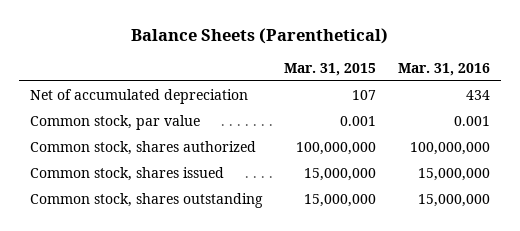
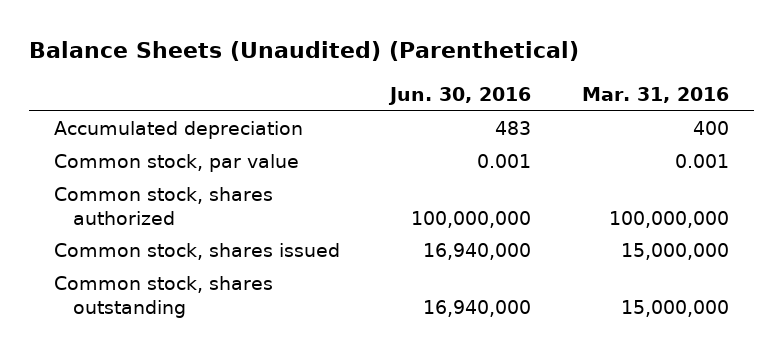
- Balance Sheets (Parenthetical)
+ Balance Sheets (Unaudited) (Parenthetical)
- | Mar. 31, 2015 | Mar. 31, 2016
+ | Jun. 30, 2016 | Mar. 31, 2016
- Net of accumulated depreciation | 107 | 434
+ Accumulated depreciation | 483 | 400

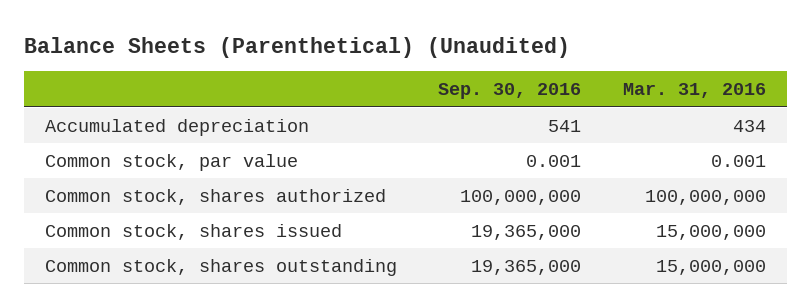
- Balance Sheets (Unaudited) (Parenthetical)
+ Balance Sheets (Parenthetical) (Unaudited)
- | Jun. 30, 2016 | Mar. 31, 2016
+ | Sep. 30, 2016 | Mar. 31, 2016
- Accumulated depreciation | 483 | 400
+ Accumulated depreciation | 541 | 434

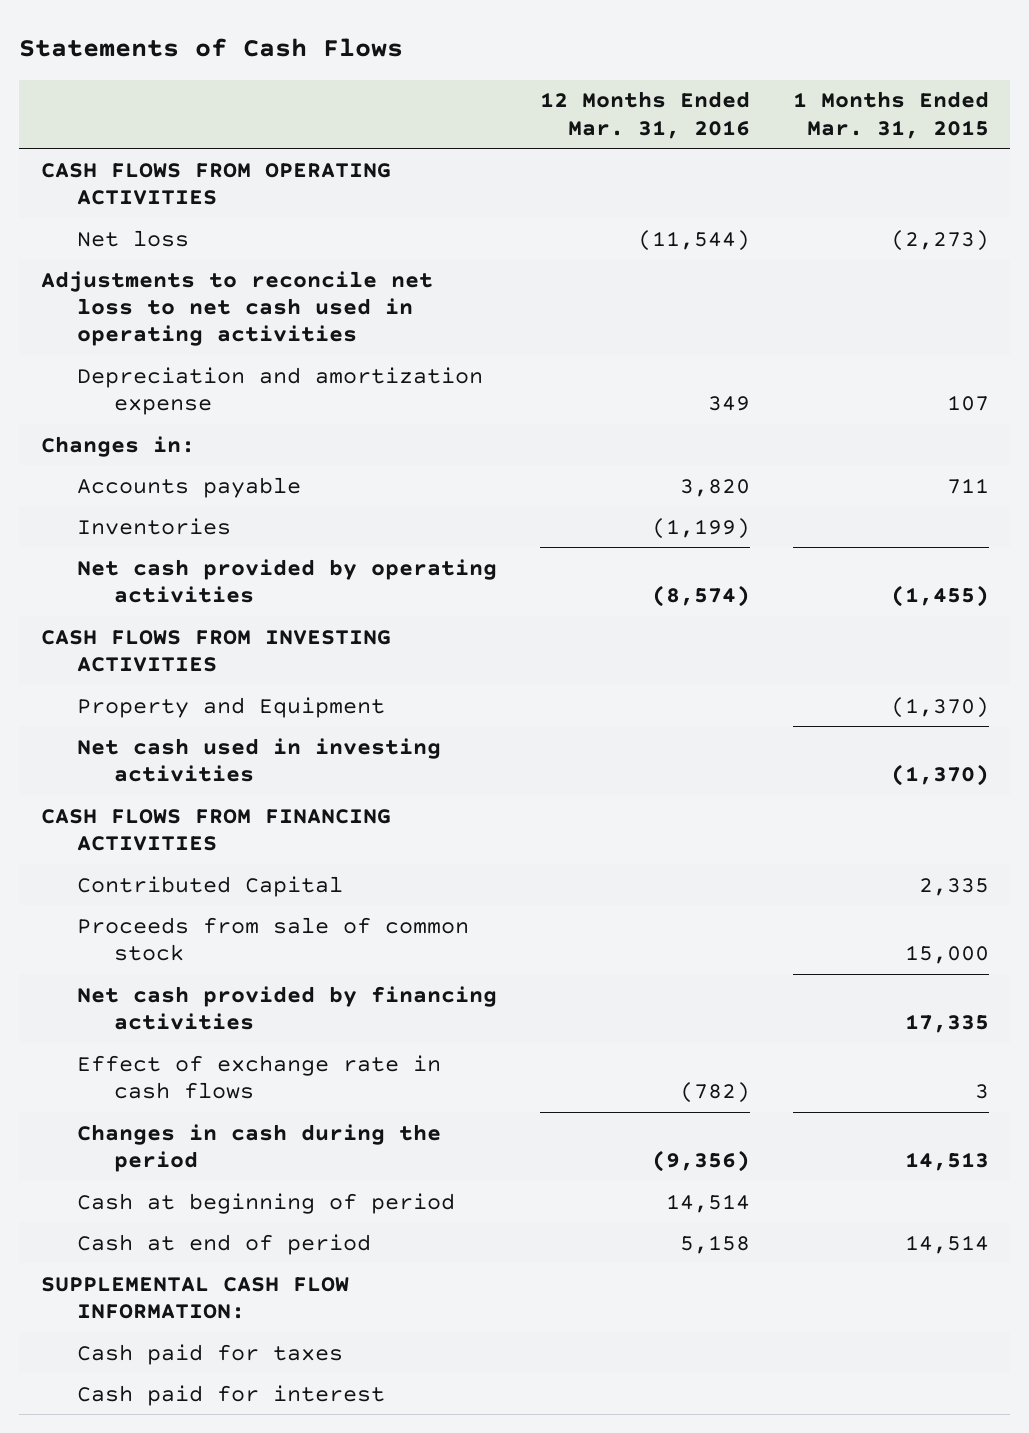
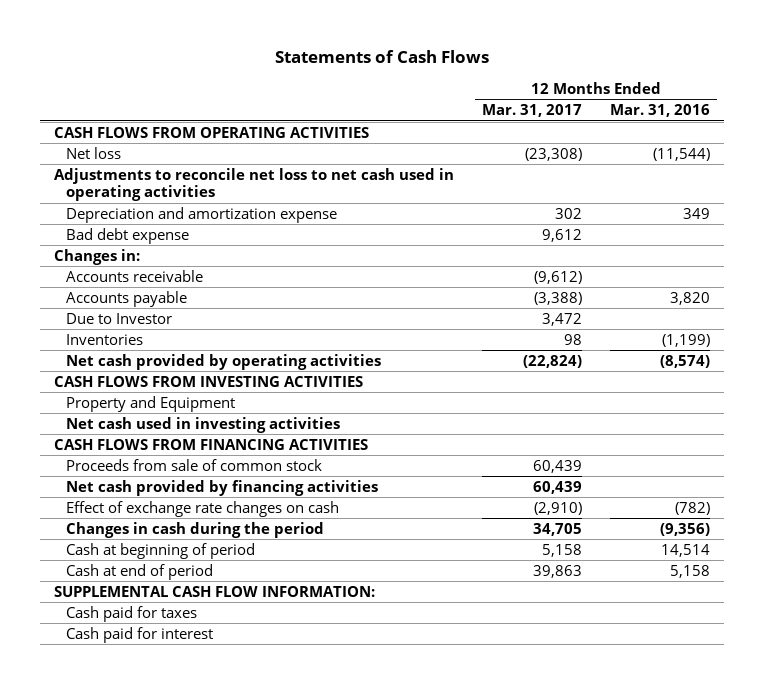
- | 12 Months Ended Mar. 31, 2016 | 1 Months Ended Mar. 31, 2015
+ | 12 Months Ended Mar. 31, 2017 | 12 Months Ended Mar. 31, 2016
+ Bad debt expense | 9,612 |
+ Accounts receivable | (9,612) |
+ Due to Investor | 3,472 |
- Contributed Capital | | 2,335
- Effect of exchange rate in cash flows | (782) | 3
+ Effect of exchange rate changes on cash | (2,910) | (782)

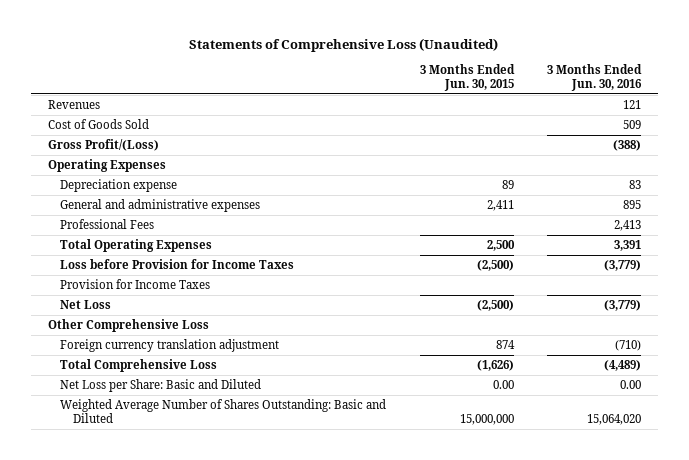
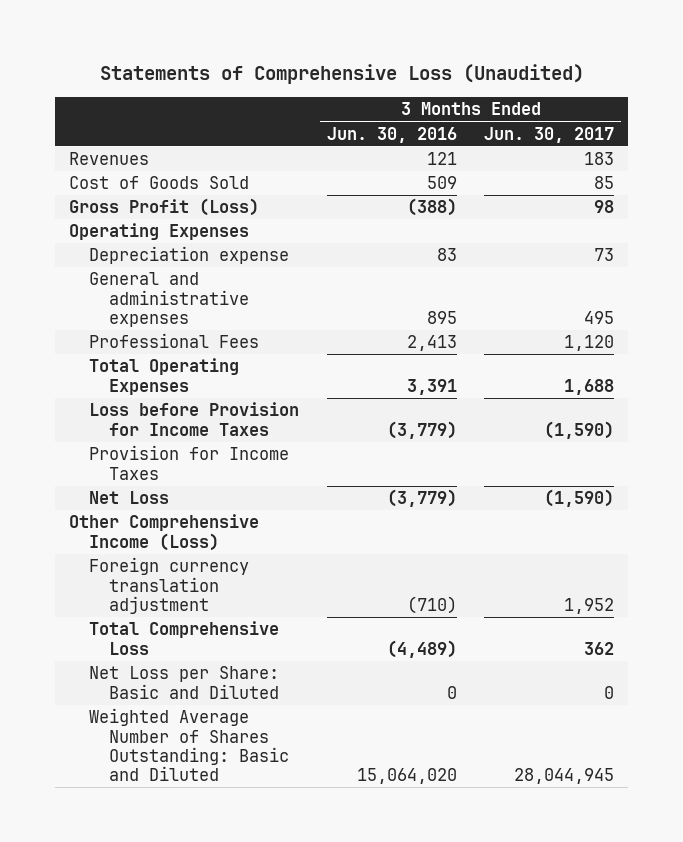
- | 3 Months Ended Jun. 30, 2015 | 3 Months Ended Jun. 30, 2016
+ | 3 Months Ended Jun. 30, 2016 | 3 Months Ended Jun. 30, 2017
- Gross Profit/(Loss) | | (388)
+ Gross Profit (Loss) | (388) | 98
- Other Comprehensive Loss
+ Other Comprehensive Income (Loss)
- Net Loss per Share: Basic and Diluted | 0.00 | 0.00
+ Net Loss per Share: Basic and Diluted | 0 | 0

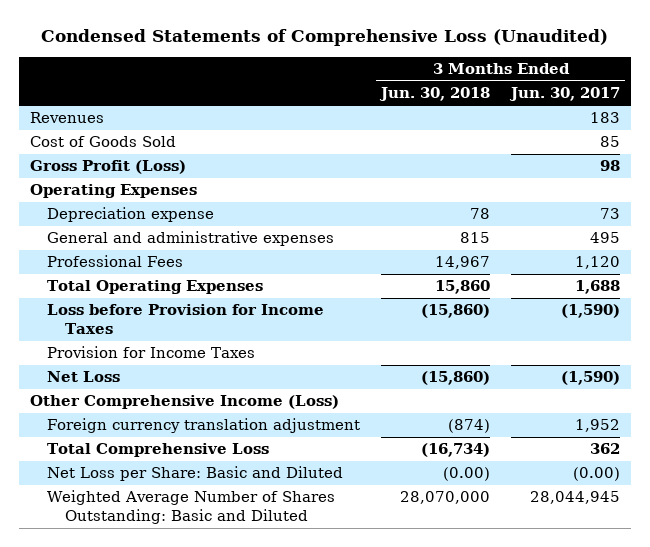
- Statements of Comprehensive Loss (Unaudited)
+ Condensed Statements of Comprehensive Loss (Unaudited)
- | 3 Months Ended Jun. 30, 2016 | 3 Months Ended Jun. 30, 2017
+ | 3 Months Ended Jun. 30, 2018 | 3 Months Ended Jun. 30, 2017
- Net Loss per Share: Basic and Diluted | 0 | 0
+ Net Loss per Share: Basic and Diluted | (0.00) | (0.00)

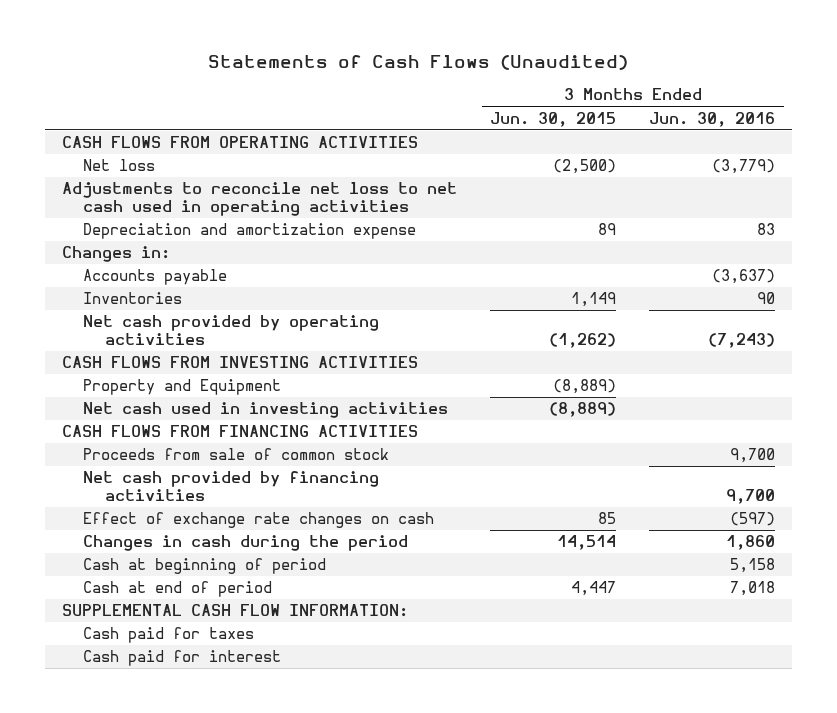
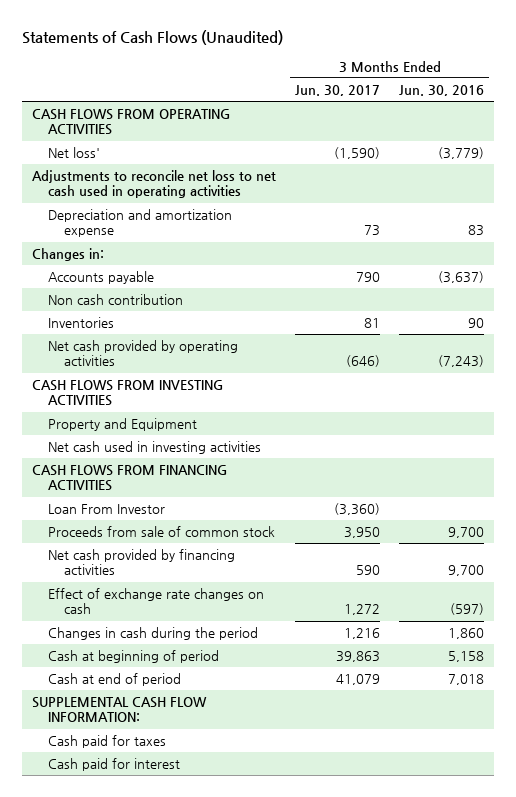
- | 3 Months Ended Jun. 30, 2015 | 3 Months Ended Jun. 30, 2016
+ | 3 Months Ended Jun. 30, 2017 | 3 Months Ended Jun. 30, 2016
- Net loss | (2,500) | (3,779)
+ Net loss' | (1,590) | (3,779)
+ Non cash contribution
+ Loan From Investor | (3,360) |

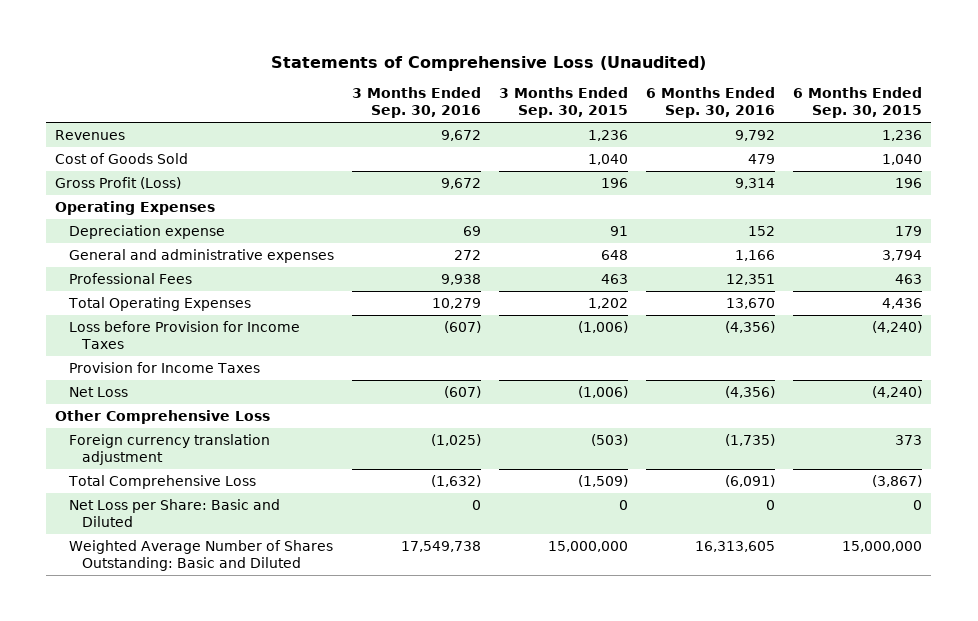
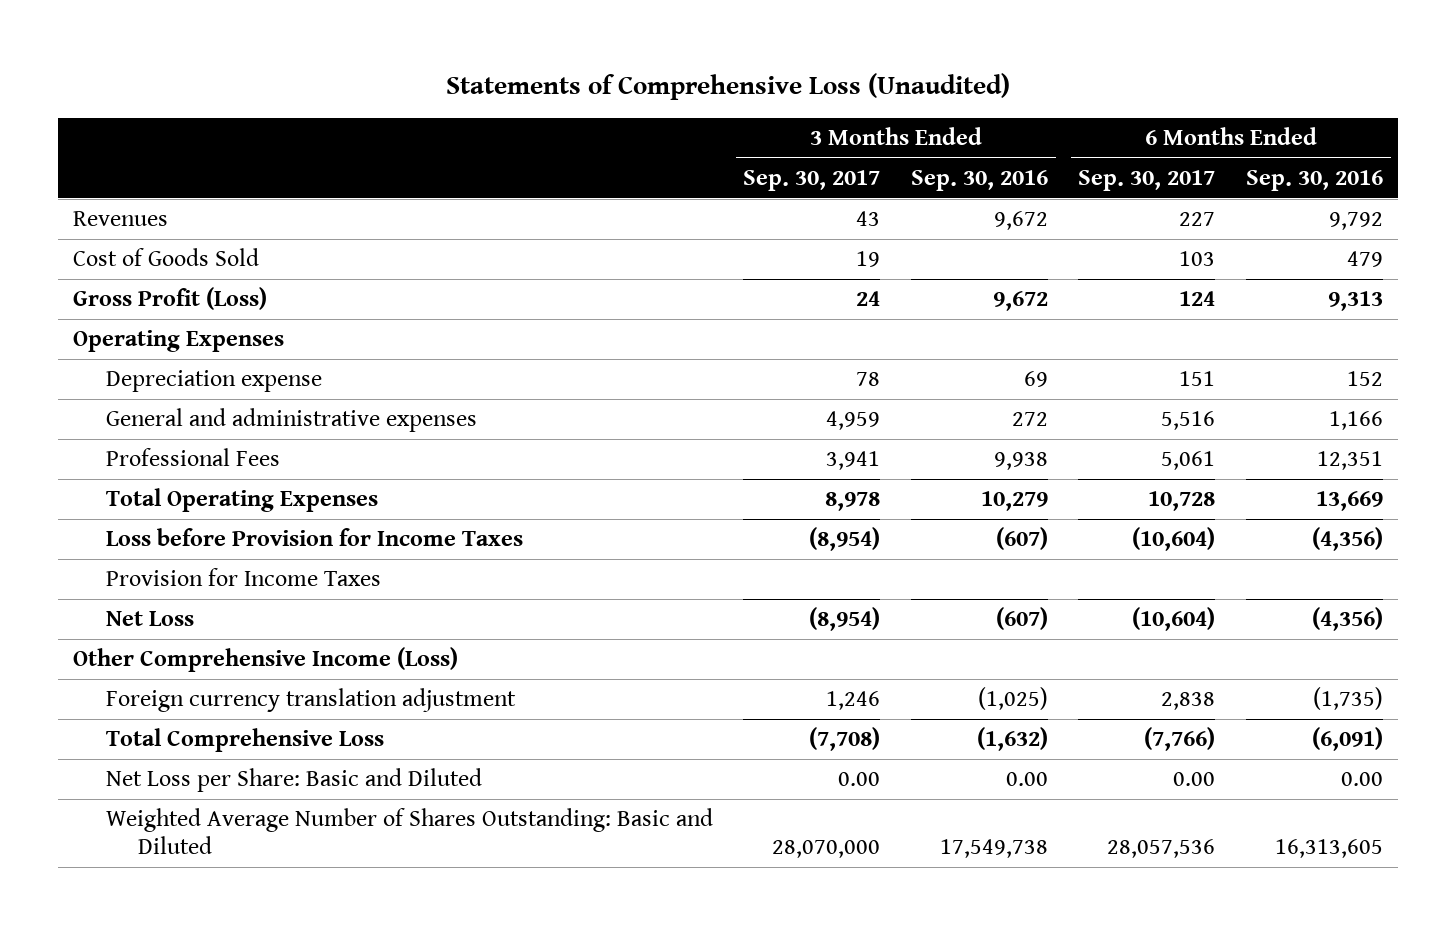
- | 3 Months Ended Sep. 30, 2016 | 3 Months Ended Sep. 30, 2015 | 6 Months Ended Sep. 30, 2016 | 6 Months Ended Sep. 30, 2015
+ | 3 Months Ended Sep. 30, 2017 | 3 Months Ended Sep. 30, 2016 | 6 Months Ended Sep. 30, 2017 | 6 Months Ended Sep. 30, 2016
- Gross Profit (Loss) | 9,672 | 196 | 9,314 | 196
+ Gross Profit (Loss) | 24 | 9,672 | 124 | 9,313
- Total Operating Expenses | 10,279 | 1,202 | 13,670 | 4,436
+ Total Operating Expenses | 8,978 | 10,279 | 10,728 | 13,669
- Other Comprehensive Loss
+ Other Comprehensive Income (Loss)
- Net Loss per Share: Basic and Diluted | 0 | 0 | 0 | 0
+ Net Loss per Share: Basic and Diluted | 0.00 | 0.00 | 0.00 | 0.00

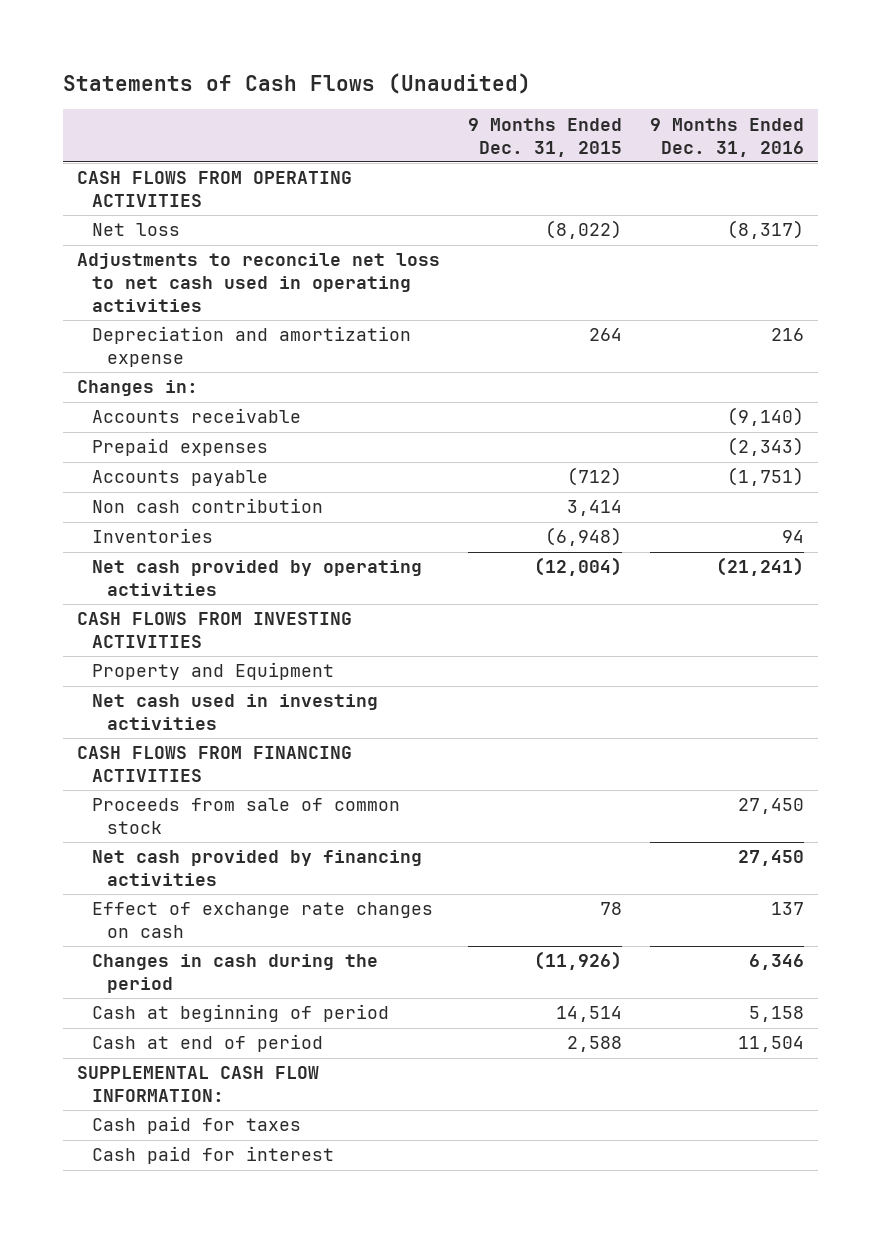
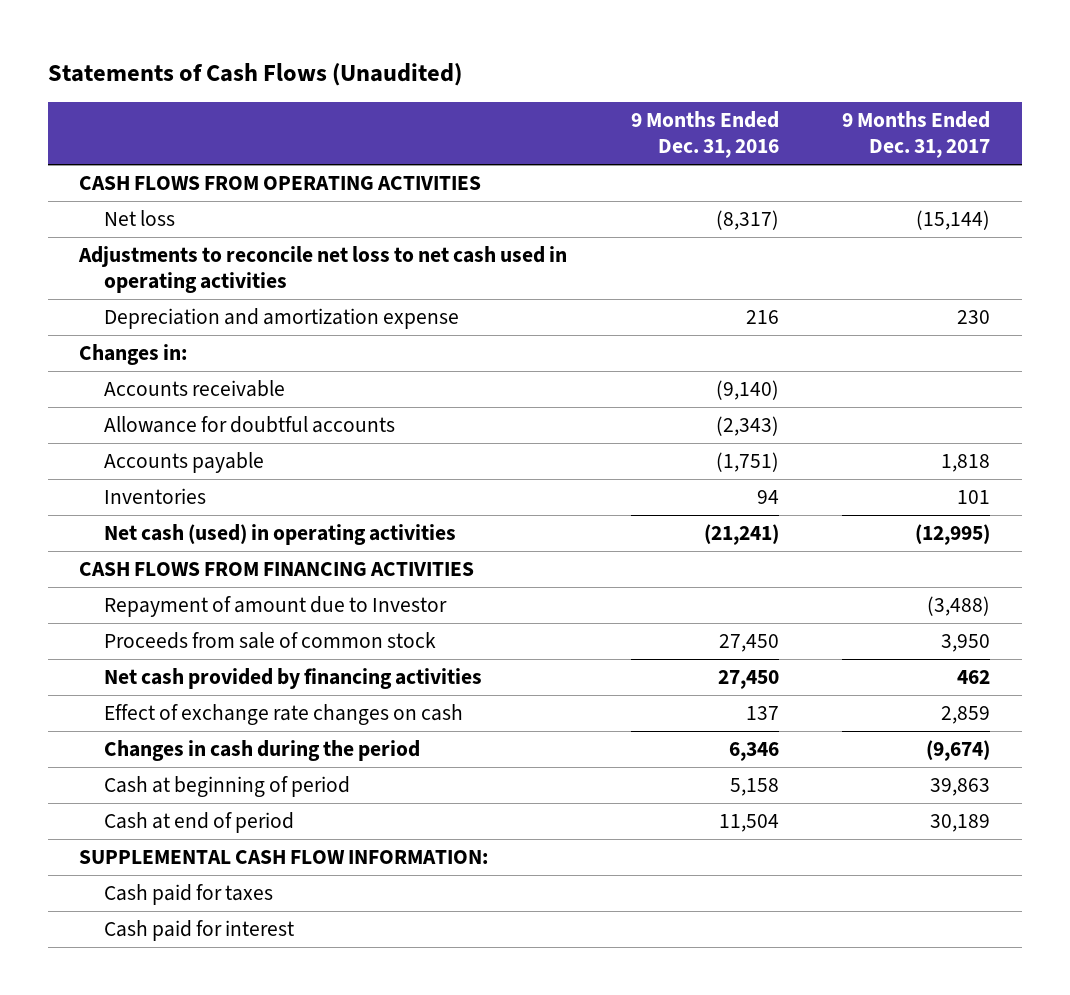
- | 9 Months Ended Dec. 31, 2015 | 9 Months Ended Dec. 31, 2016
+ | 9 Months Ended Dec. 31, 2016 | 9 Months Ended Dec. 31, 2017
- Prepaid expenses | | (2,343)
+ Allowance for doubtful accounts | (2,343) |
- Non cash contribution | 3,414 |
- Net cash provided by operating activities | (12,004) | (21,241)
- CASH FLOWS FROM INVESTING ACTIVITIES
- Property and Equipment
- Net cash used in investing activities
+ Net cash (used) in operating activities | (21,241) | (12,995)
+ Repayment of amount due to Investor | | (3,488)

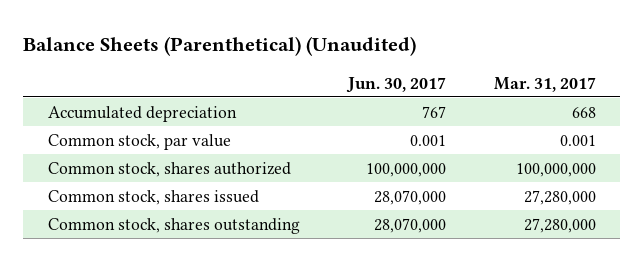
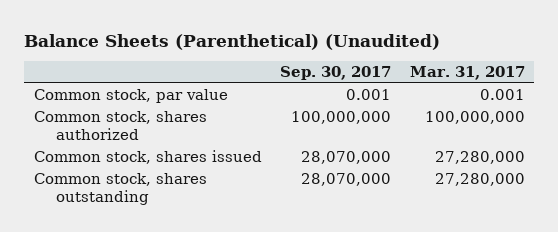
- | Jun. 30, 2017 | Mar. 31, 2017
+ | Sep. 30, 2017 | Mar. 31, 2017
- Accumulated depreciation | 767 | 668

